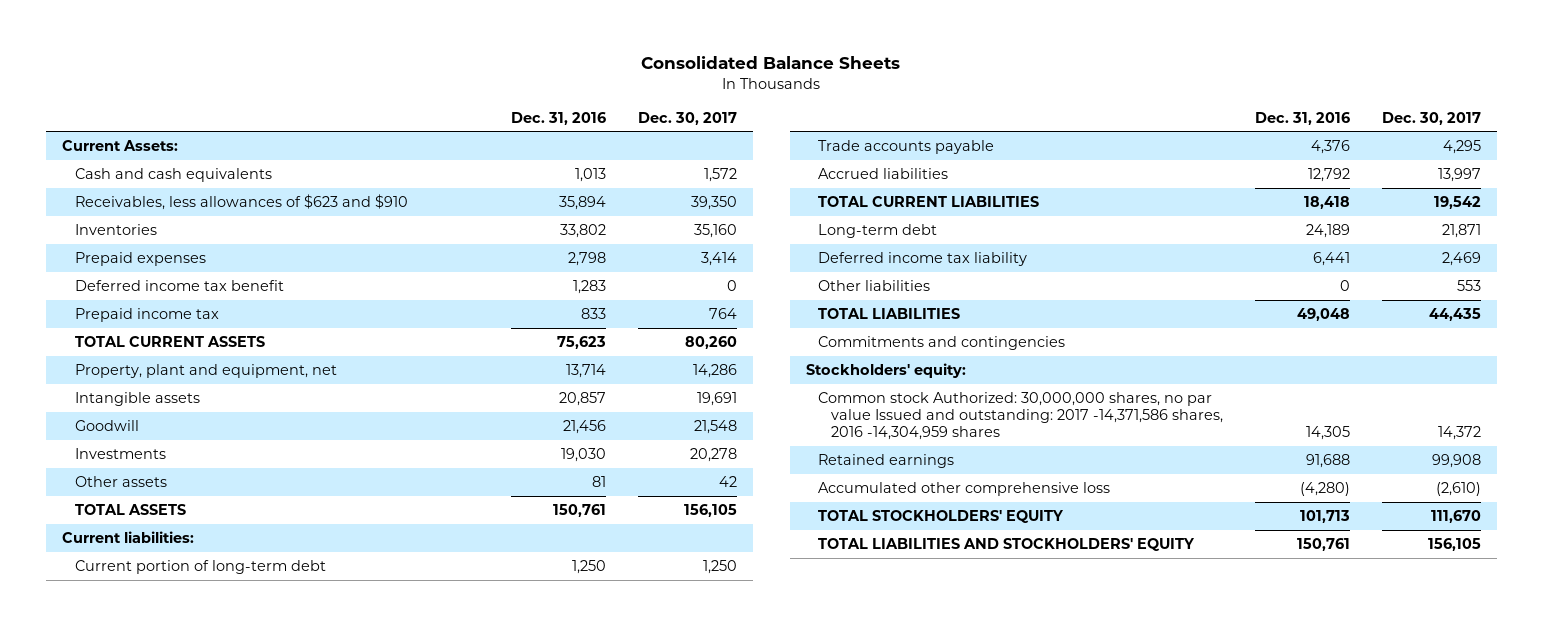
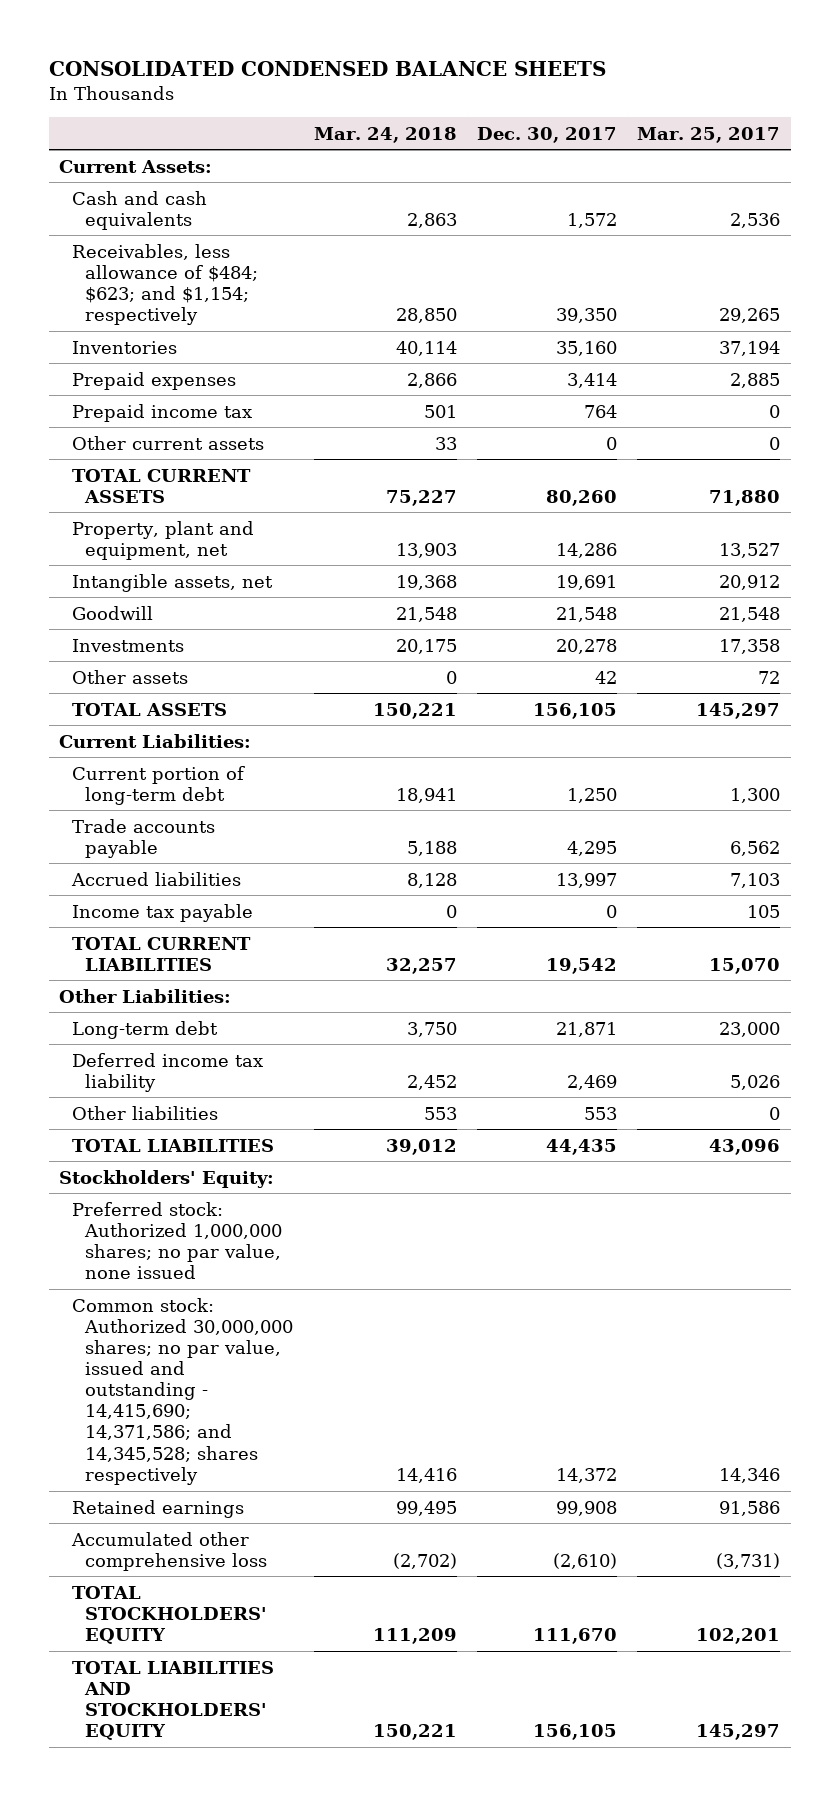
- Consolidated Balance Sheets
+ CONSOLIDATED CONDENSED BALANCE SHEETS
- | Dec. 31, 2016 | Dec. 30, 2017
+ | Mar. 24, 2018 | Dec. 30, 2017 | Mar. 25, 2017
- Receivables, less allowances of $623 and $910 | 35,894 | 39,350
+ Receivables, less allowance of $484; $623; and $1,154; respectively | 28,850 | 39,350 | 29,265
- Deferred income tax benefit | 1,283 | 0
+ Other current assets | 33 | 0 | 0
- Intangible assets | 20,857 | 19,691
+ Intangible assets, net | 19,368 | 19,691 | 20,912
- Current liabilities:
+ Current Liabilities:
+ Income tax payable | 0 | 0 | 105
+ Other Liabilities:
- Commitments and contingencies
- Stockholders' equity:
- Common stock Authorized: 30,000,000 shares, no par value Issued and outstanding: 2017 -14,371,586 shares, 2016 -14,304,959 shares | 14,305 | 14,372
+ Stockholders' Equity:
+ Preferred stock: Authorized 1,000,000 shares; no par value, none issued
+ Common stock: Authorized 30,000,000 shares; no par value, issued and outstanding - 14,415,690; 14,371,586; and 14,345,528; shares respectively | 14,416 | 14,372 | 14,346

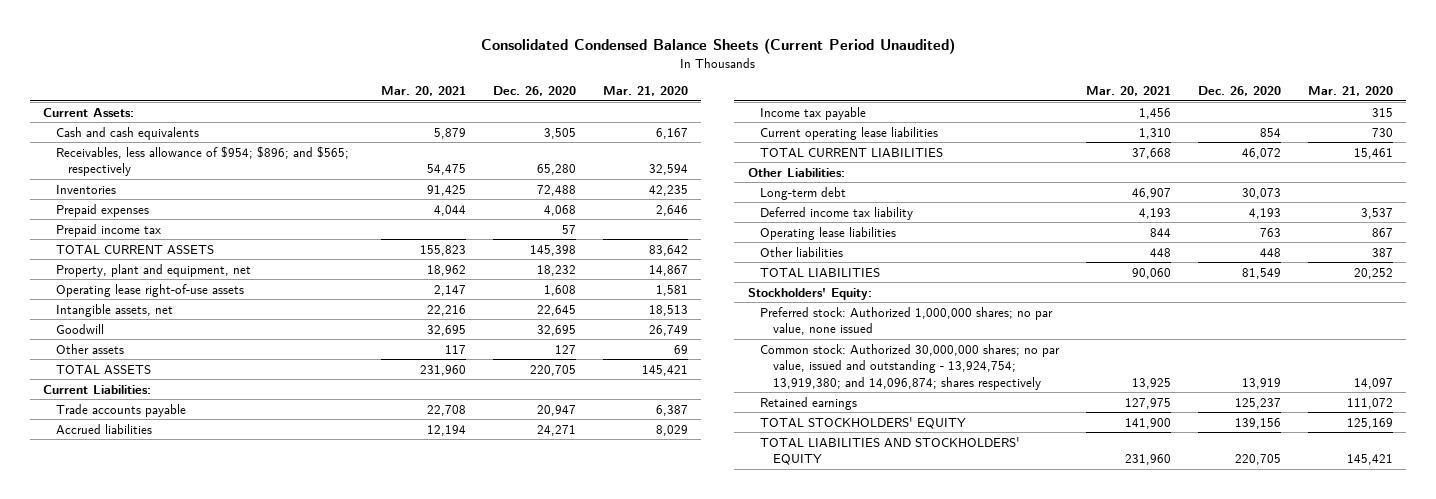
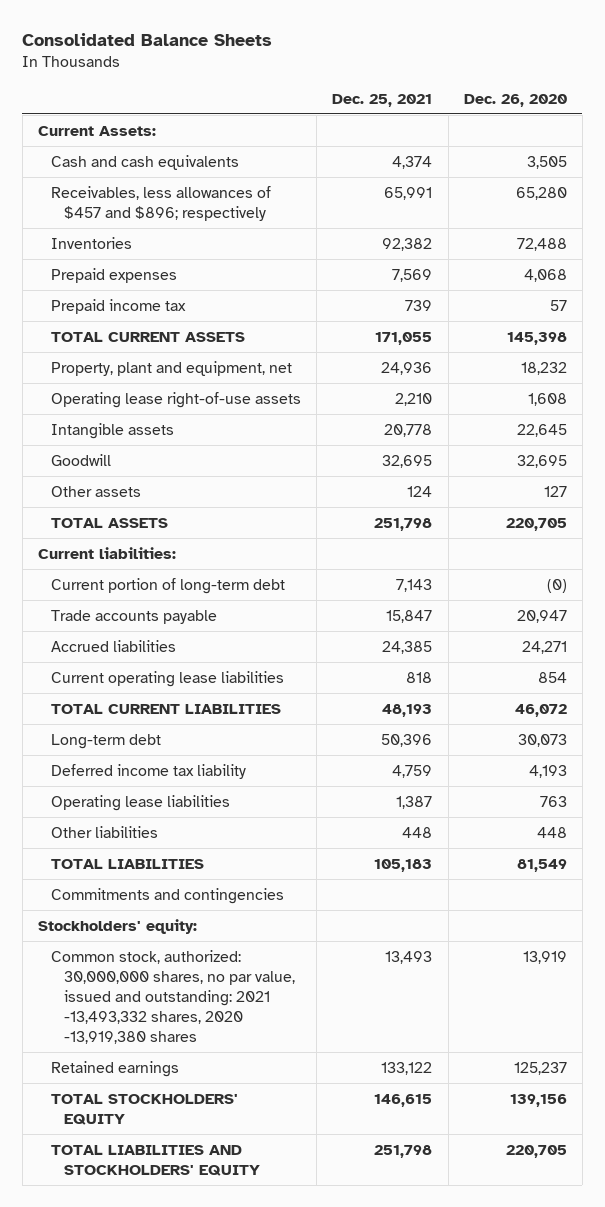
- Consolidated Condensed Balance Sheets (Current Period Unaudited)
+ Consolidated Balance Sheets
- | Mar. 20, 2021 | Dec. 26, 2020 | Mar. 21, 2020
+ | Dec. 25, 2021 | Dec. 26, 2020
- Receivables, less allowance of $954; $896; and $565; respectively | 54,475 | 65,280 | 32,594
+ Receivables, less allowances of $457 and $896; respectively | 65,991 | 65,280
- Intangible assets, net | 22,216 | 22,645 | 18,513
+ Intangible assets | 20,778 | 22,645
- Current Liabilities:
+ Current liabilities:
+ Current portion of long-term debt | 7,143 | (0)
- Income tax payable | 1,456 | | 315
- Other Liabilities:
- Stockholders' Equity:
- Preferred stock: Authorized 1,000,000 shares; no par value, none issued
- Common stock: Authorized 30,000,000 shares; no par value, issued and outstanding - 13,924,754; 13,919,380; and 14,096,874; shares respectively | 13,925 | 13,919 | 14,097
+ Commitments and contingencies
+ Stockholders' equity:
+ Common stock, authorized: 30,000,000 shares, no par value, issued and outstanding: 2021 -13,493,332 shares, 2020 -13,919,380 shares | 13,493 | 13,919

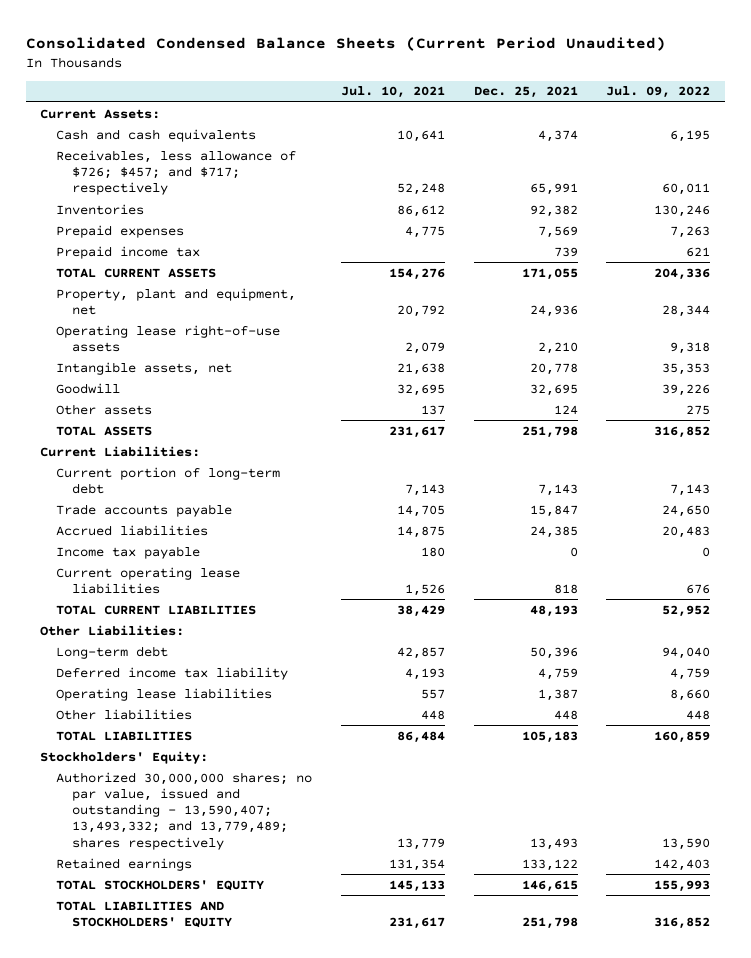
- Consolidated Balance Sheets
+ Consolidated Condensed Balance Sheets (Current Period Unaudited)
- | Dec. 25, 2021 | Dec. 26, 2020
+ | Jul. 10, 2021 | Dec. 25, 2021 | Jul. 09, 2022
- Receivables, less allowances of $457 and $896; respectively | 65,991 | 65,280
+ Receivables, less allowance of $726; $457; and $717; respectively | 52,248 | 65,991 | 60,011
- Intangible assets | 20,778 | 22,645
+ Intangible assets, net | 21,638 | 20,778 | 35,353
- Current liabilities:
+ Current Liabilities:
+ Income tax payable | 180 | 0 | 0
+ Other Liabilities:
- Commitments and contingencies
- Stockholders' equity:
- Common stock, authorized: 30,000,000 shares, no par value, issued and outstanding: 2021 -13,493,332 shares, 2020 -13,919,380 shares | 13,493 | 13,919
+ Stockholders' Equity:
+ Authorized 30,000,000 shares; no par value, issued and outstanding - 13,590,407; 13,493,332; and 13,779,489; shares respectively | 13,779 | 13,493 | 13,590

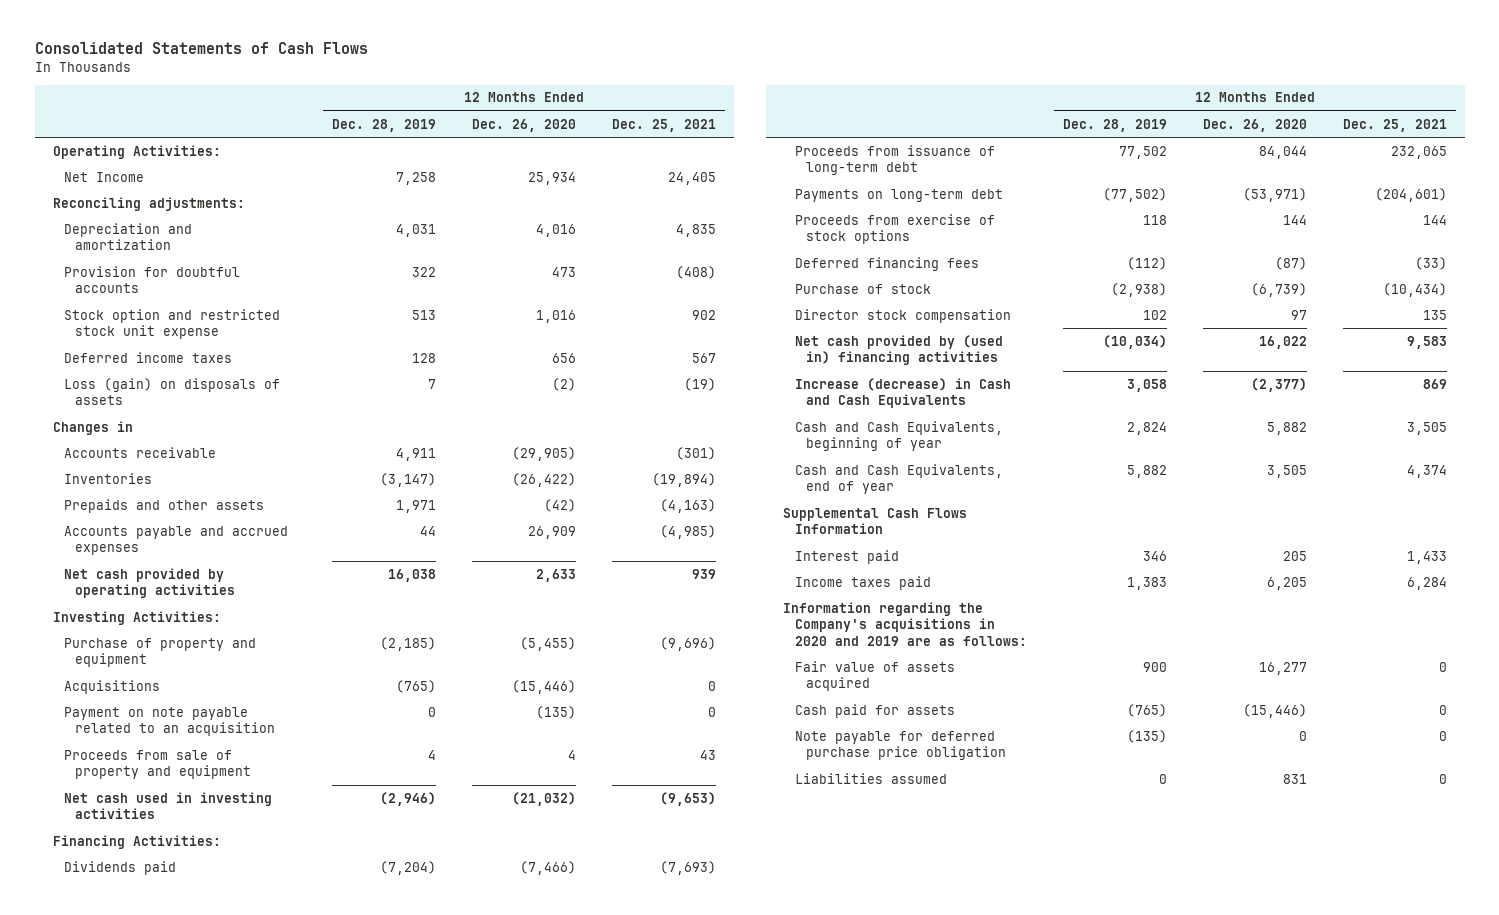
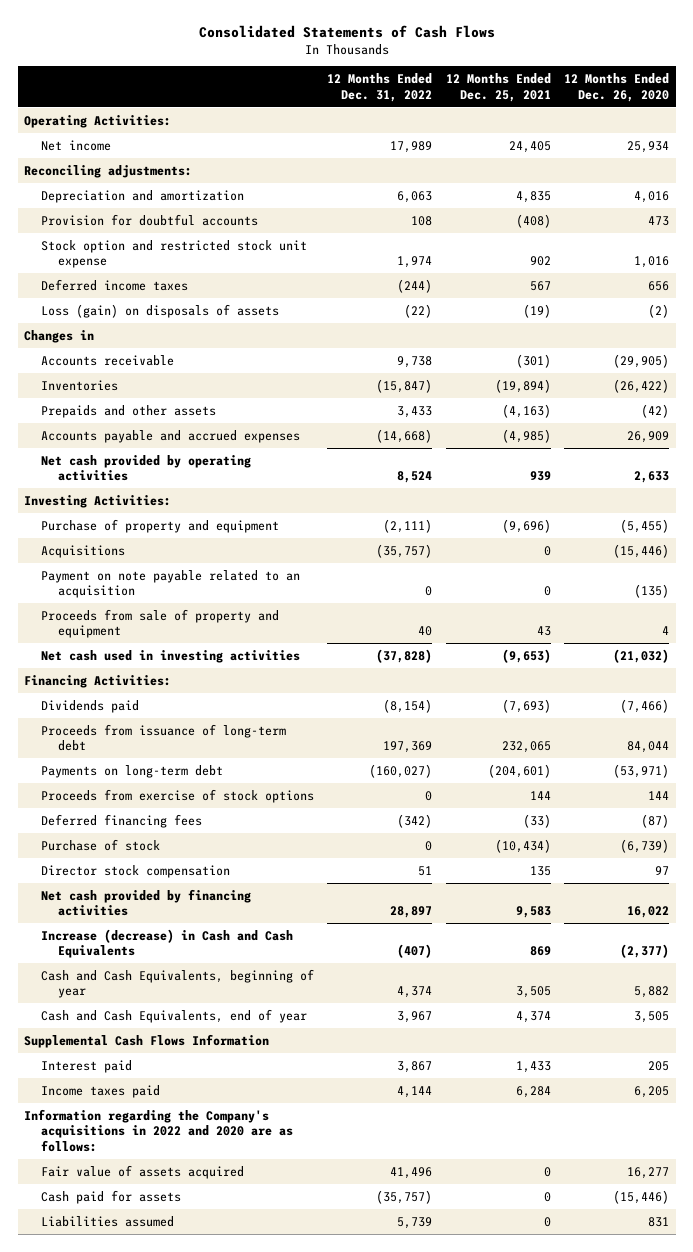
- | 12 Months Ended Dec. 28, 2019 | 12 Months Ended Dec. 26, 2020 | 12 Months Ended Dec. 25, 2021
+ | 12 Months Ended Dec. 31, 2022 | 12 Months Ended Dec. 25, 2021 | 12 Months Ended Dec. 26, 2020
- Net Income | 7,258 | 25,934 | 24,405
+ Net income | 17,989 | 24,405 | 25,934
- Net cash provided by (used in) financing activities | (10,034) | 16,022 | 9,583
+ Net cash provided by financing activities | 28,897 | 9,583 | 16,022
- Information regarding the Company's acquisitions in 2020 and 2019 are as follows:
+ Information regarding the Company's acquisitions in 2022 and 2020 are as follows:
- Note payable for deferred purchase price obligation | (135) | 0 | 0

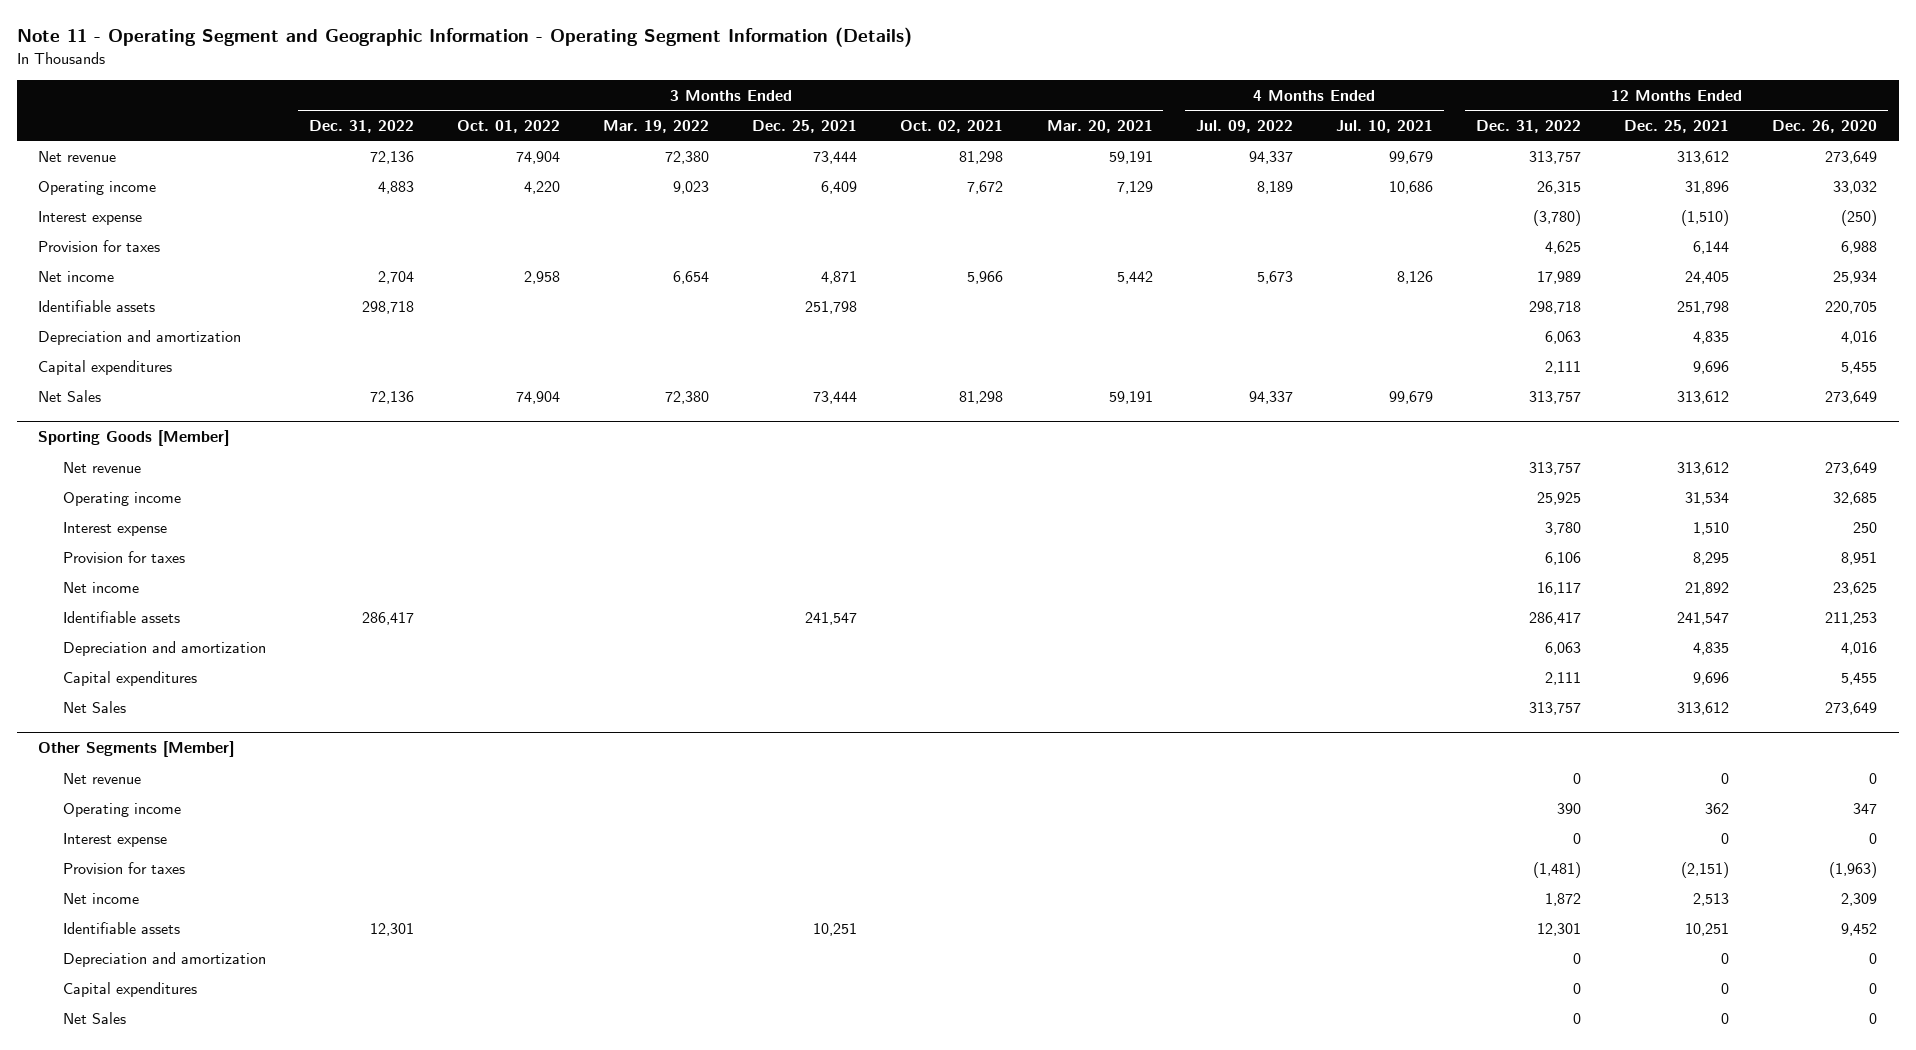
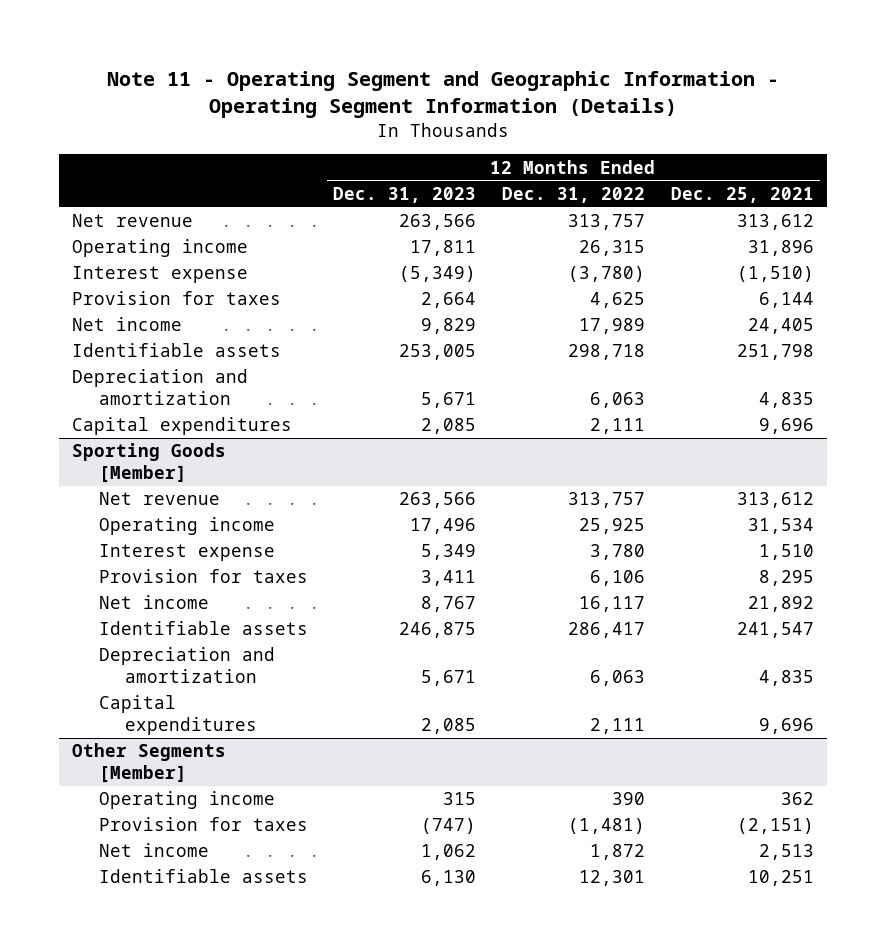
- | 3 Months Ended Dec. 31, 2022 | 3 Months Ended Oct. 01, 2022 | 3 Months Ended Mar. 19, 2022 | 3 Months Ended Dec. 25, 2021 | 3 Months Ended Oct. 02, 2021 | 3 Months Ended Mar. 20, 2021 | 4 Months Ended Jul. 09, 2022 | 4 Months Ended Jul. 10, 2021 | 12 Months Ended Dec. 31, 2022 | 12 Months Ended Dec. 25, 2021 | 12 Months Ended Dec. 26, 2020
+ | 12 Months Ended Dec. 31, 2023 | 12 Months Ended Dec. 31, 2022 | 12 Months Ended Dec. 25, 2021
- Net Sales | 72,136 | 74,904 | 72,380 | 73,444 | 81,298 | 59,191 | 94,337 | 99,679 | 313,757 | 313,612 | 273,649
@ Sporting Goods [Member]
- Net Sales | | | | | | | | | 313,757 | 313,612 | 273,649
@ Other Segments [Member]
- Net revenue | | | | | | | | | 0 | 0 | 0
- Interest expense | | | | | | | | | 0 | 0 | 0
- Depreciation and amortization | | | | | | | | | 0 | 0 | 0
- Capital expenditures | | | | | | | | | 0 | 0 | 0
- Net Sales | | | | | | | | | 0 | 0 | 0

